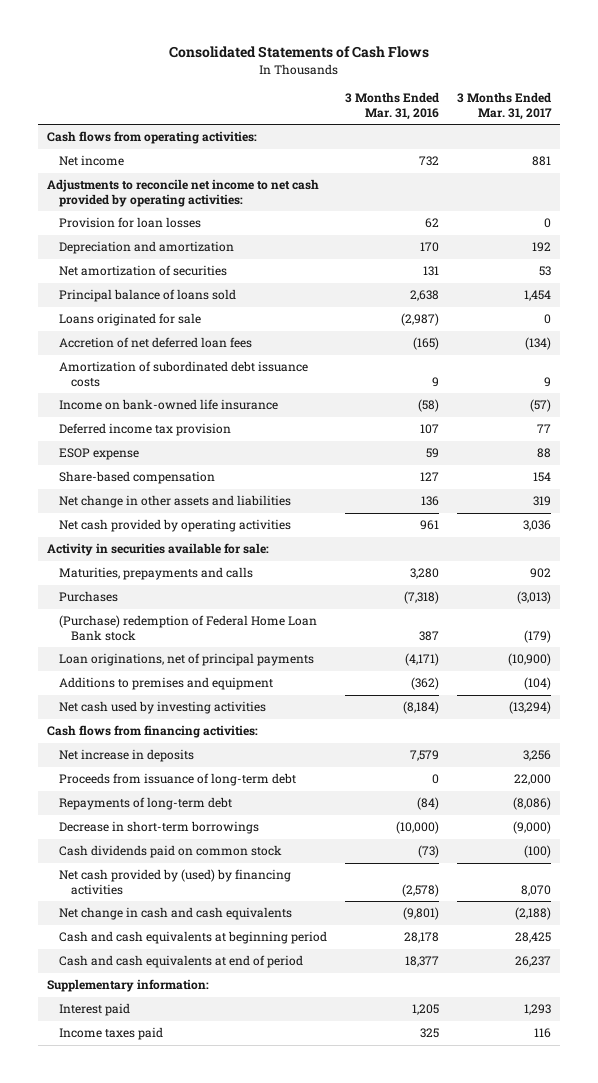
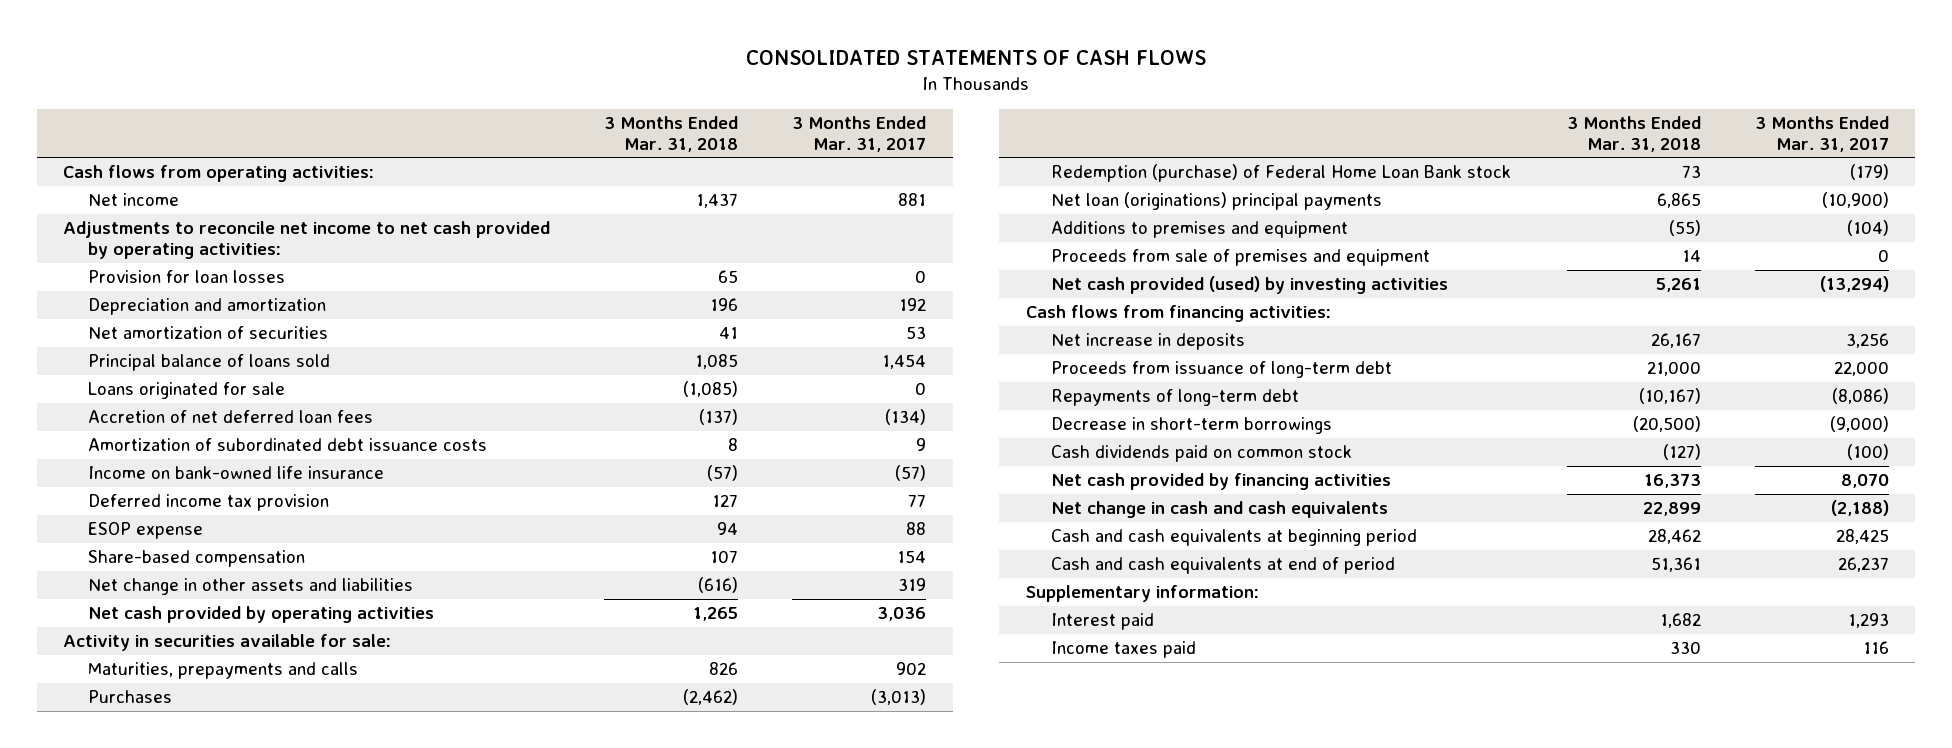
- Consolidated Statements of Cash Flows
+ CONSOLIDATED STATEMENTS OF CASH FLOWS
- | 3 Months Ended Mar. 31, 2016 | 3 Months Ended Mar. 31, 2017
+ | 3 Months Ended Mar. 31, 2018 | 3 Months Ended Mar. 31, 2017
- (Purchase) redemption of Federal Home Loan Bank stock | 387 | (179)
- Loan originations, net of principal payments | (4,171) | (10,900)
+ Redemption (purchase) of Federal Home Loan Bank stock | 73 | (179)
+ Net loan (originations) principal payments | 6,865 | (10,900)
- Net cash used by investing activities | (8,184) | (13,294)
+ Proceeds from sale of premises and equipment | 14 | 0
+ Net cash provided (used) by investing activities | 5,261 | (13,294)
- Net cash provided by (used) by financing activities | (2,578) | 8,070
+ Net cash provided by financing activities | 16,373 | 8,070

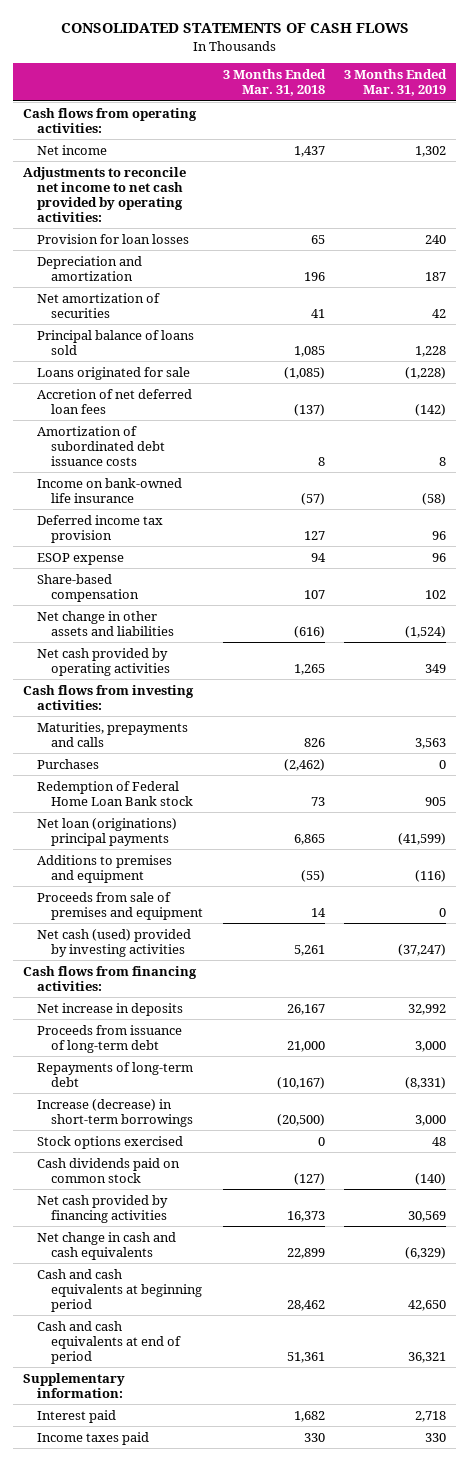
- | 3 Months Ended Mar. 31, 2018 | 3 Months Ended Mar. 31, 2017
+ | 3 Months Ended Mar. 31, 2018 | 3 Months Ended Mar. 31, 2019
- Activity in securities available for sale:
+ Cash flows from investing activities:
- Redemption (purchase) of Federal Home Loan Bank stock | 73 | (179)
+ Redemption of Federal Home Loan Bank stock | 73 | 905
- Net cash provided (used) by investing activities | 5,261 | (13,294)
+ Net cash (used) provided by investing activities | 5,261 | (37,247)
- Decrease in short-term borrowings | (20,500) | (9,000)
+ Increase (decrease) in short-term borrowings | (20,500) | 3,000
+ Stock options exercised | 0 | 48

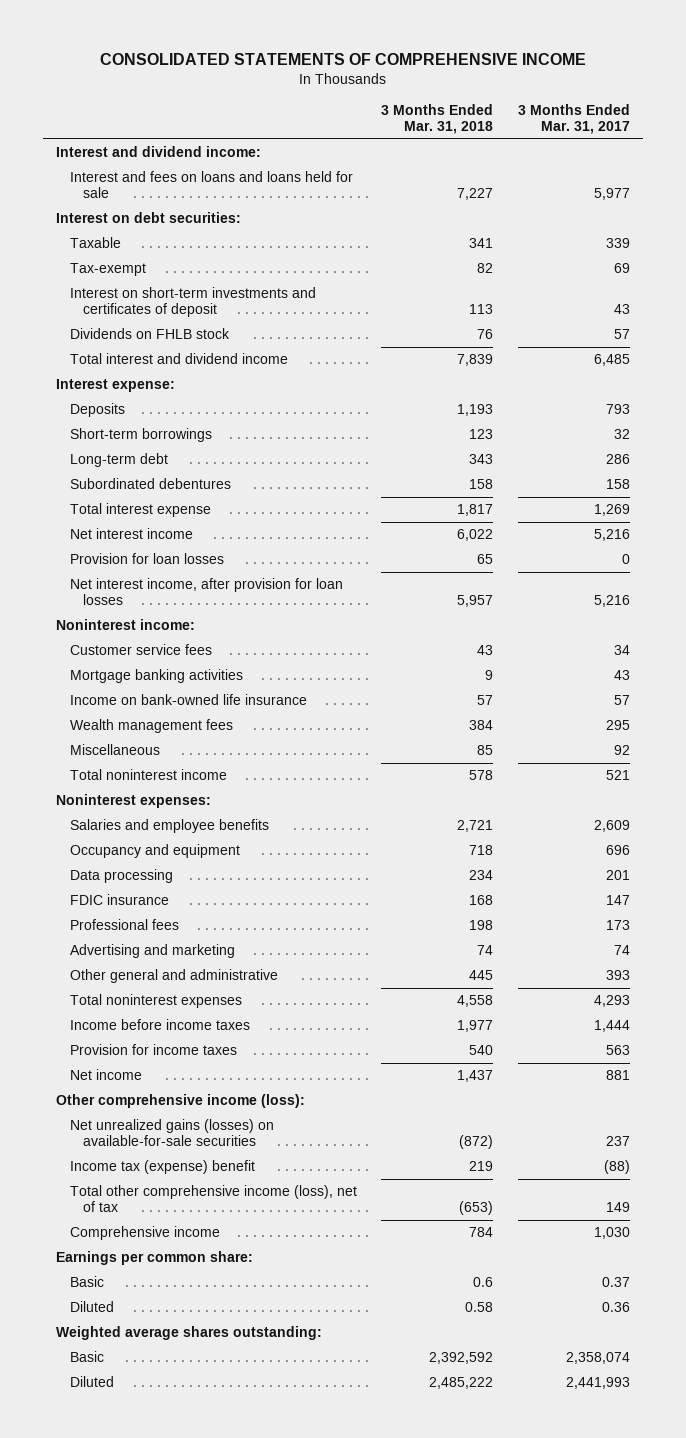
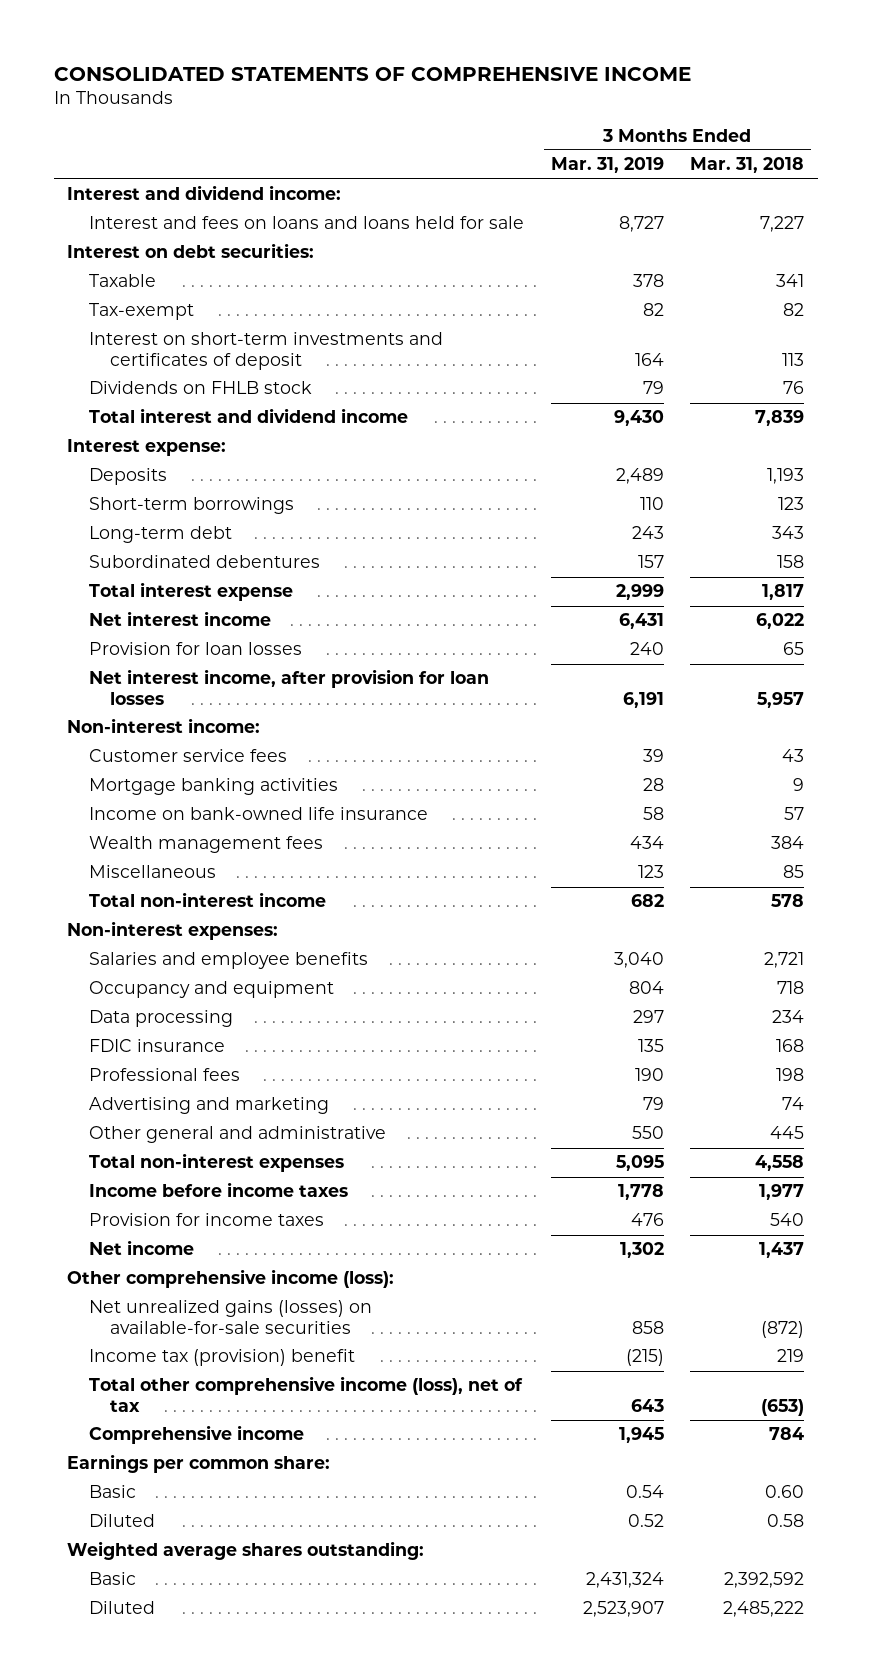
- | 3 Months Ended Mar. 31, 2018 | 3 Months Ended Mar. 31, 2017
+ | 3 Months Ended Mar. 31, 2019 | 3 Months Ended Mar. 31, 2018
- Noninterest income:
+ Non-interest income:
- Total noninterest income | 578 | 521
- Noninterest expenses:
+ Total non-interest income | 682 | 578
+ Non-interest expenses:
- Total noninterest expenses | 4,558 | 4,293
+ Total non-interest expenses | 5,095 | 4,558
- Income tax (expense) benefit | 219 | (88)
+ Income tax (provision) benefit | (215) | 219
- Basic | 0.6 | 0.37
+ Basic | 0.54 | 0.60

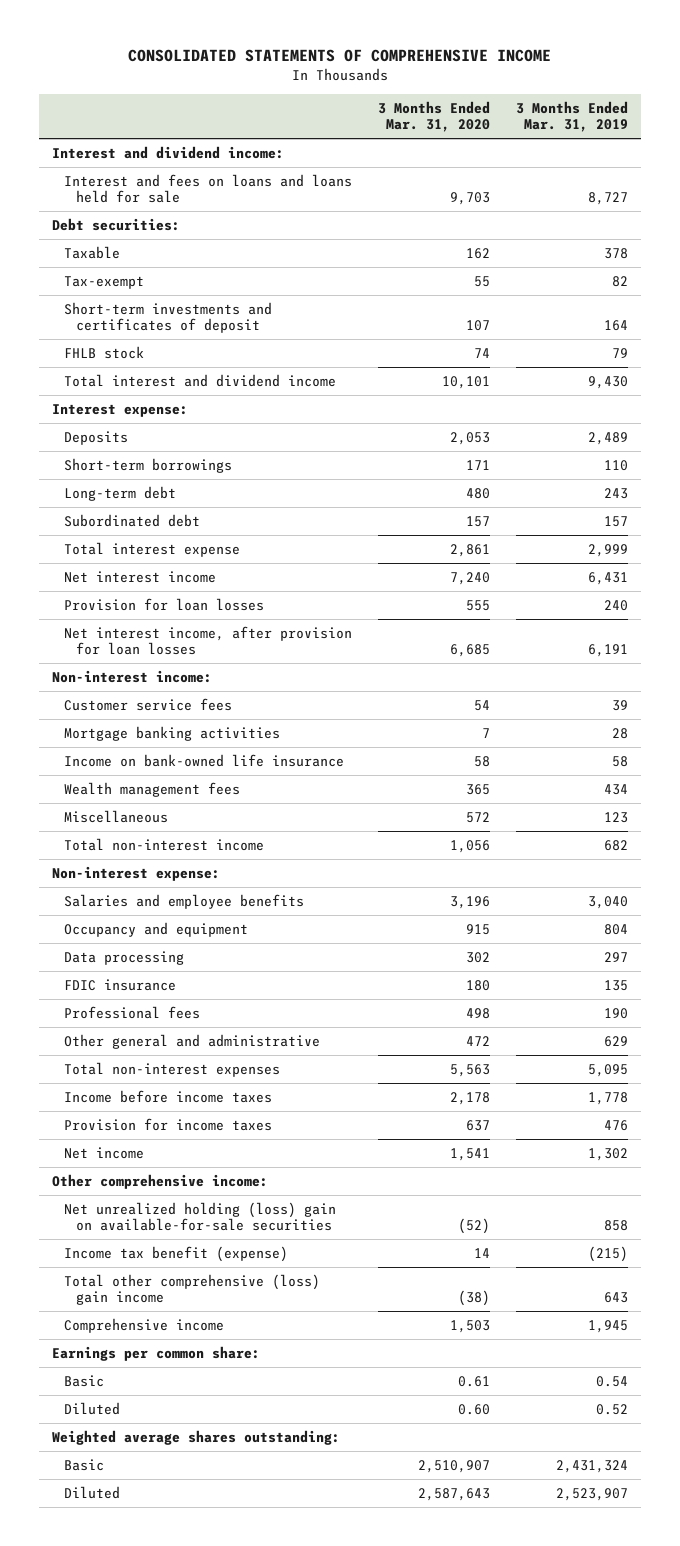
- | 3 Months Ended Mar. 31, 2019 | 3 Months Ended Mar. 31, 2018
+ | 3 Months Ended Mar. 31, 2020 | 3 Months Ended Mar. 31, 2019
- Interest on debt securities:
+ Debt securities:
- Interest on short-term investments and certificates of deposit | 164 | 113
- Dividends on FHLB stock | 79 | 76
+ Short-term investments and certificates of deposit | 107 | 164
+ FHLB stock | 74 | 79
- Subordinated debentures | 157 | 158
+ Subordinated debt | 157 | 157
- Non-interest expenses:
+ Non-interest expense:
- Advertising and marketing | 79 | 74
- Other general and administrative | 550 | 445
+ Other general and administrative | 472 | 629
- Other comprehensive income (loss):
- Net unrealized gains (losses) on available-for-sale securities | 858 | (872)
- Income tax (provision) benefit | (215) | 219
- Total other comprehensive income (loss), net of tax | 643 | (653)
+ Other comprehensive income:
+ Net unrealized holding (loss) gain on available-for-sale securities | (52) | 858
+ Income tax benefit (expense) | 14 | (215)
+ Total other comprehensive (loss) gain income | (38) | 643

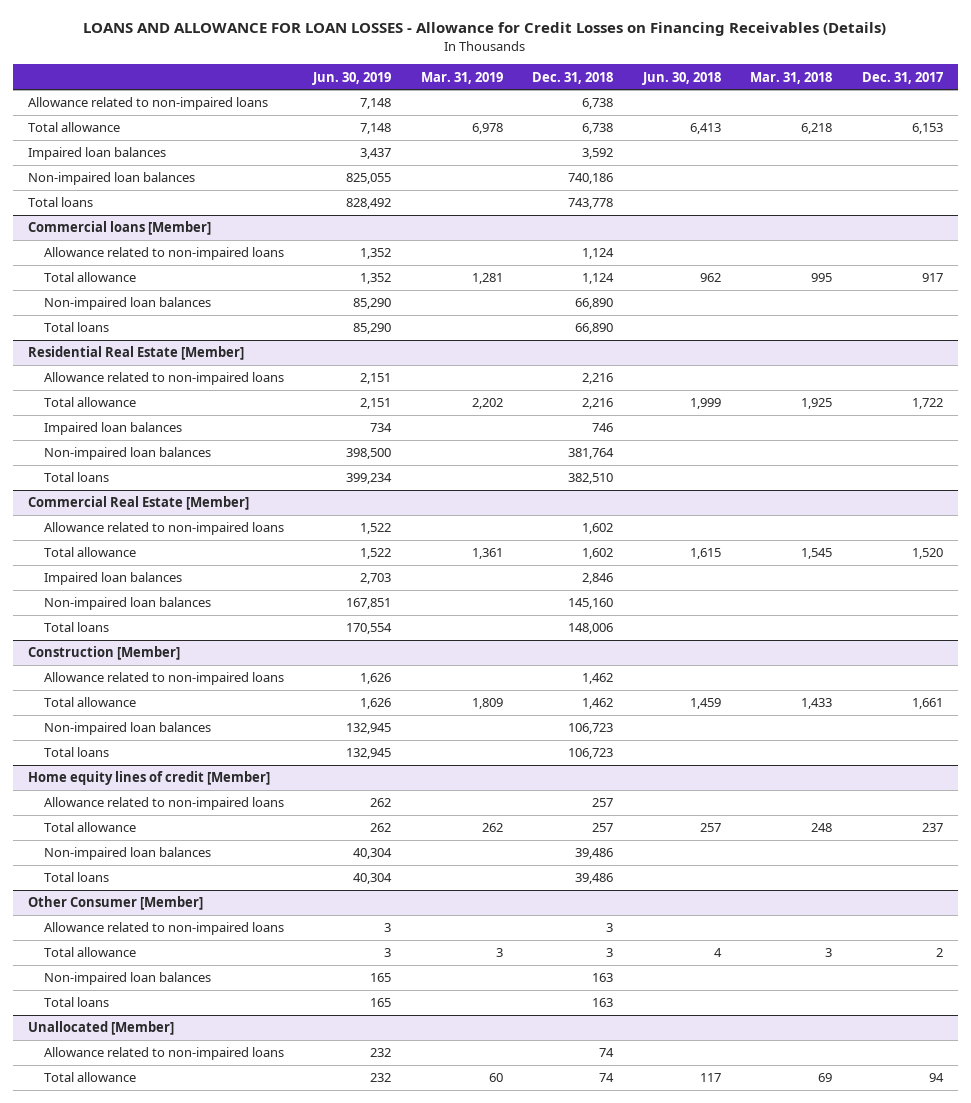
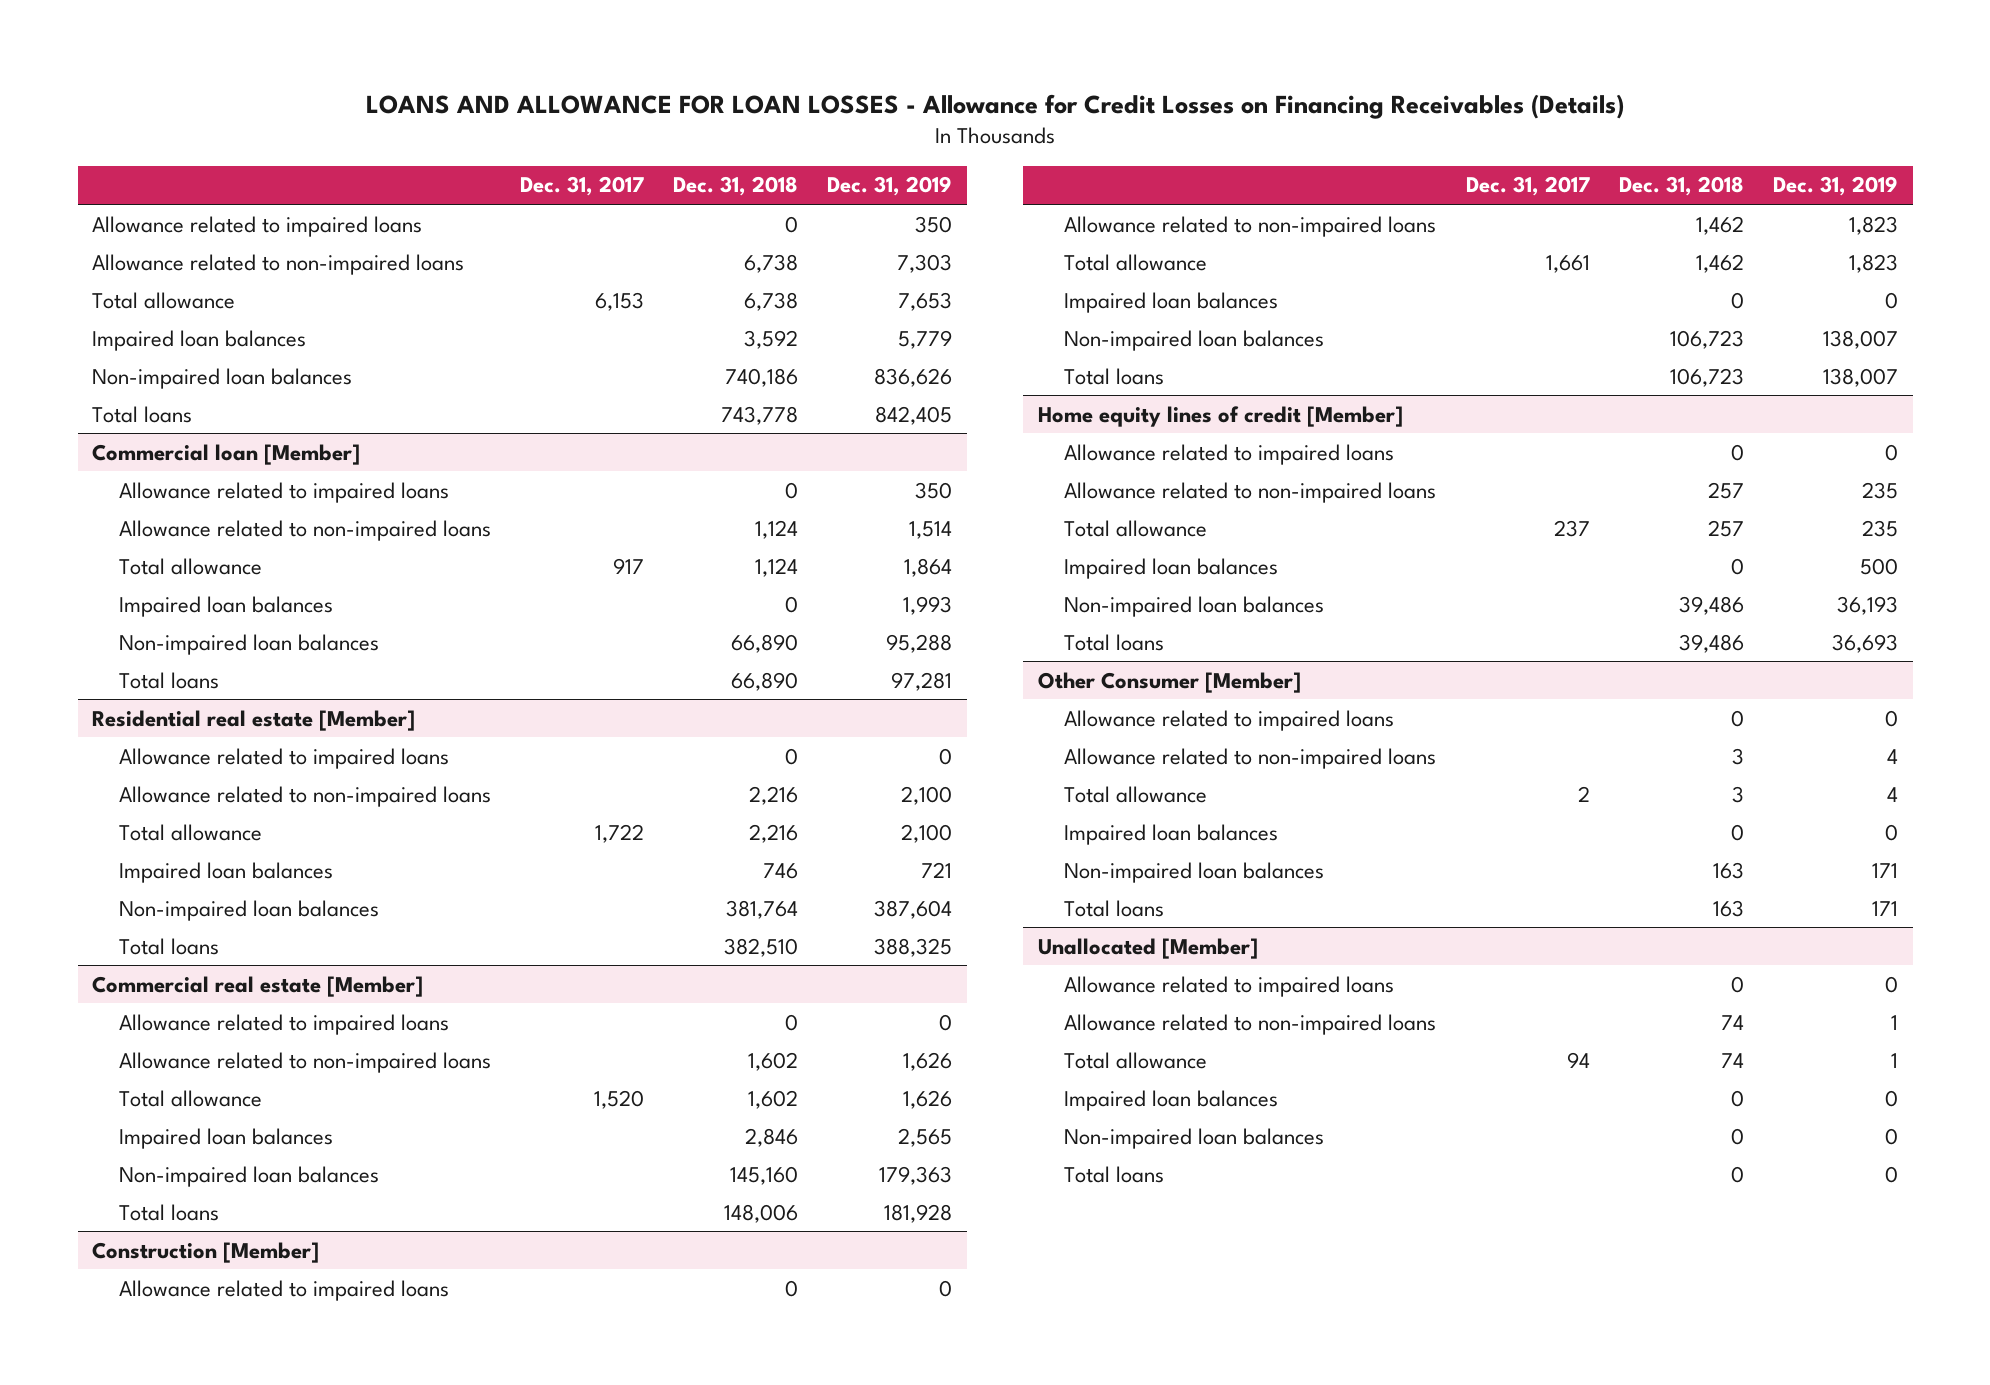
- | Jun. 30, 2019 | Mar. 31, 2019 | Dec. 31, 2018 | Jun. 30, 2018 | Mar. 31, 2018 | Dec. 31, 2017
+ | Dec. 31, 2017 | Dec. 31, 2018 | Dec. 31, 2019
+ Allowance related to impaired loans | | 0 | 350
- Commercial loans [Member]
+ Commercial loan [Member]
+ Allowance related to impaired loans | | 0 | 350
+ Impaired loan balances | | 0 | 1,993
- Residential Real Estate [Member]
+ Residential real estate [Member]
+ Allowance related to impaired loans | | 0 | 0
- Commercial Real Estate [Member]
+ Commercial real estate [Member]
+ Allowance related to impaired loans | | 0 | 0
@ Construction [Member]
+ Allowance related to impaired loans | | 0 | 0
+ Impaired loan balances | | 0 | 0
@ Home equity lines of credit [Member]
+ Allowance related to impaired loans | | 0 | 0
+ Impaired loan balances | | 0 | 500
@ Other Consumer [Member]
+ Allowance related to impaired loans | | 0 | 0
+ Impaired loan balances | | 0 | 0
@ Unallocated [Member]
+ Allowance related to impaired loans | | 0 | 0
+ Impaired loan balances | | 0 | 0
+ Non-impaired loan balances | | 0 | 0
+ Total loans | | 0 | 0

